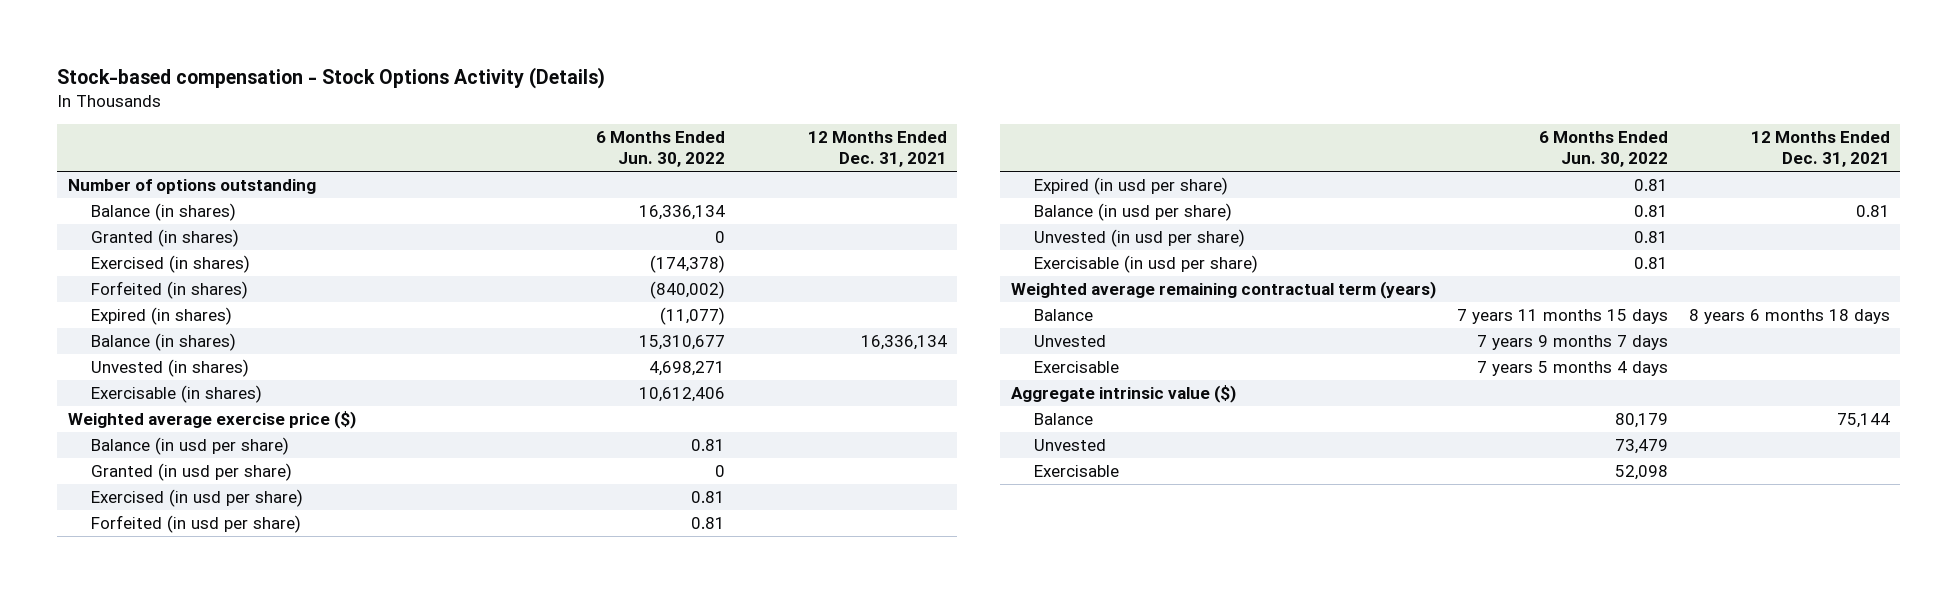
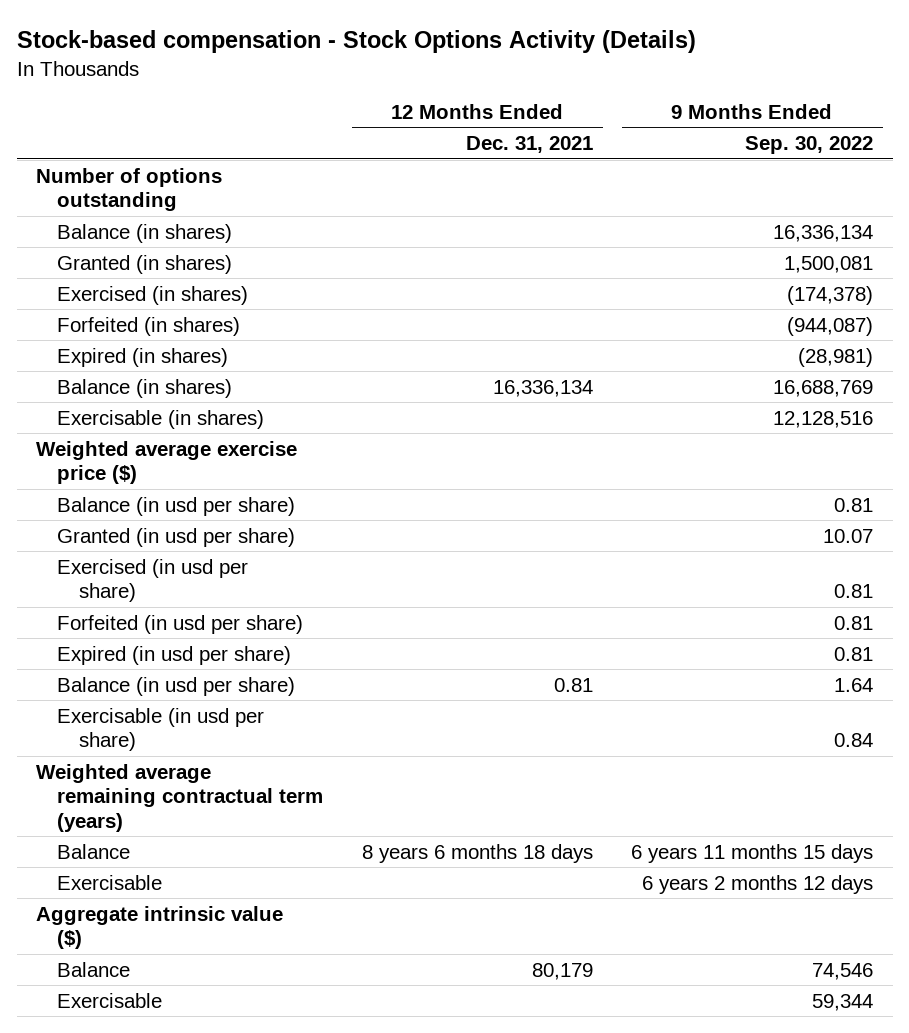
- | 6 Months Ended Jun. 30, 2022 | 12 Months Ended Dec. 31, 2021
+ | 12 Months Ended Dec. 31, 2021 | 9 Months Ended Sep. 30, 2022
- Unvested (in shares) | 4,698,271 |
- Unvested (in usd per share) | 0.81 |
- Unvested | 7 years 9 months 7 days |
- Balance | 80,179 | 75,144
- Unvested | 73,479 |
+ Balance | 80,179 | 74,546

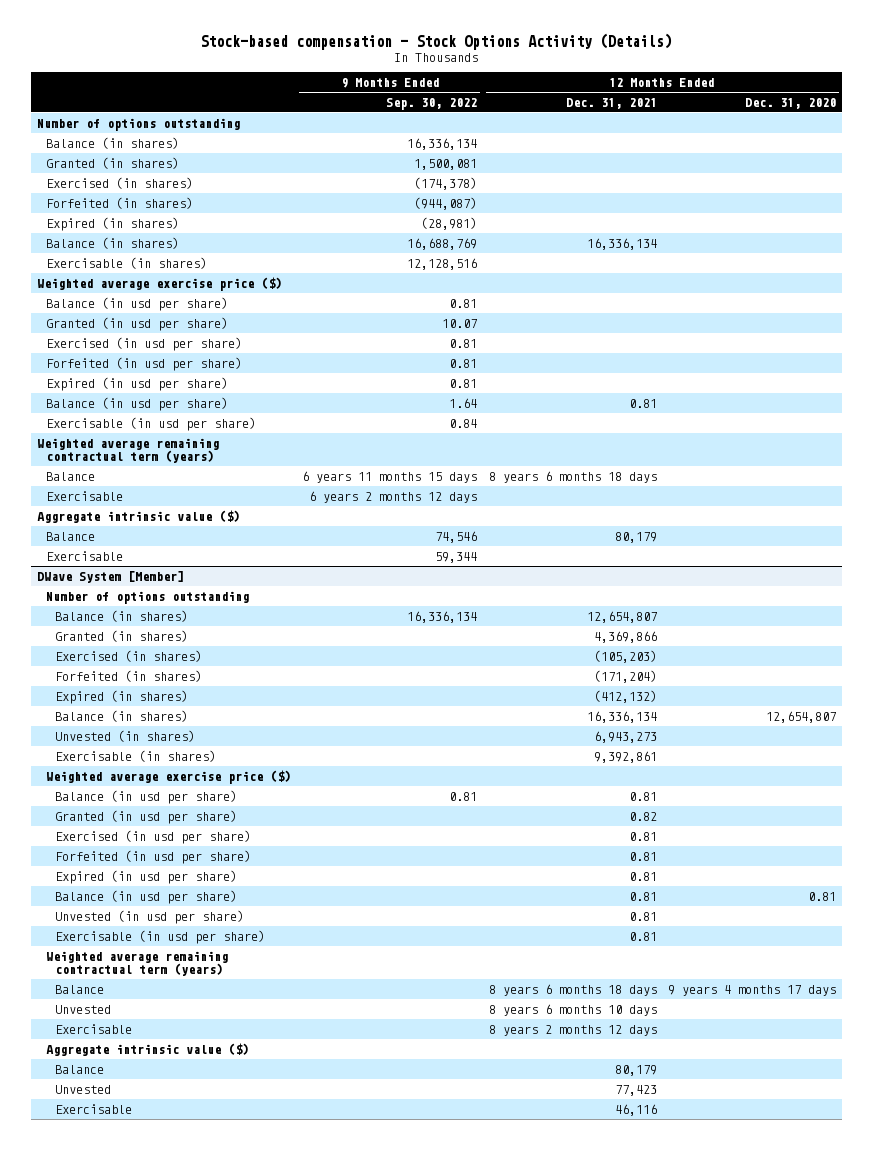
- | 12 Months Ended Dec. 31, 2021 | 9 Months Ended Sep. 30, 2022
+ | 9 Months Ended Sep. 30, 2022 | 12 Months Ended Dec. 31, 2021 | 12 Months Ended Dec. 31, 2020
+ DWave System [Member]
+ Number of options outstanding
+ Balance (in shares) | 16,336,134 | 12,654,807 |
+ Granted (in shares) | | 4,369,866 |
+ Exercised (in shares) | | (105,203) |
+ Forfeited (in shares) | | (171,204) |
+ Expired (in shares) | | (412,132) |
+ Balance (in shares) | | 16,336,134 | 12,654,807
+ Unvested (in shares) | | 6,943,273 |
+ Exercisable (in shares) | | 9,392,861 |
+ Weighted average exercise price ($)
+ Balance (in usd per share) | 0.81 | 0.81 |
+ Granted (in usd per share) | | 0.82 |
+ Exercised (in usd per share) | | 0.81 |
+ Forfeited (in usd per share) | | 0.81 |
+ Expired (in usd per share) | | 0.81 |
+ Balance (in usd per share) | | 0.81 | 0.81
+ Unvested (in usd per share) | | 0.81 |
+ Exercisable (in usd per share) | | 0.81 |
+ Weighted average remaining contractual term (years)
+ Balance | | 8 years 6 months 18 days | 9 years 4 months 17 days
+ Unvested | | 8 years 6 months 10 days |
+ Exercisable | | 8 years 2 months 12 days |
+ Aggregate intrinsic value ($)
+ Balance | | 80,179 |
+ Unvested | | 77,423 |
+ Exercisable | | 46,116 |

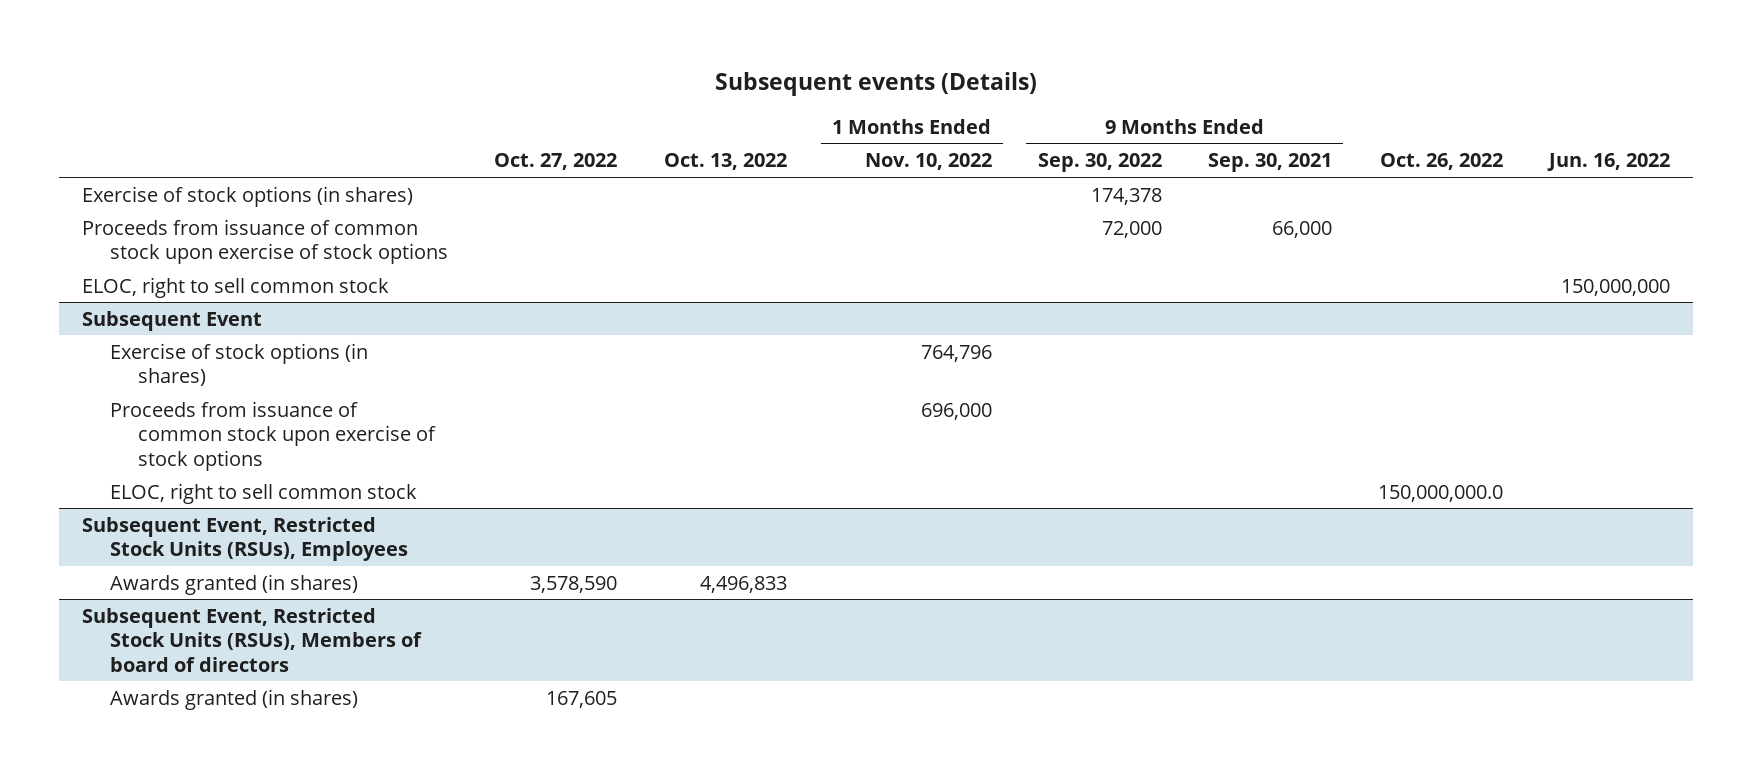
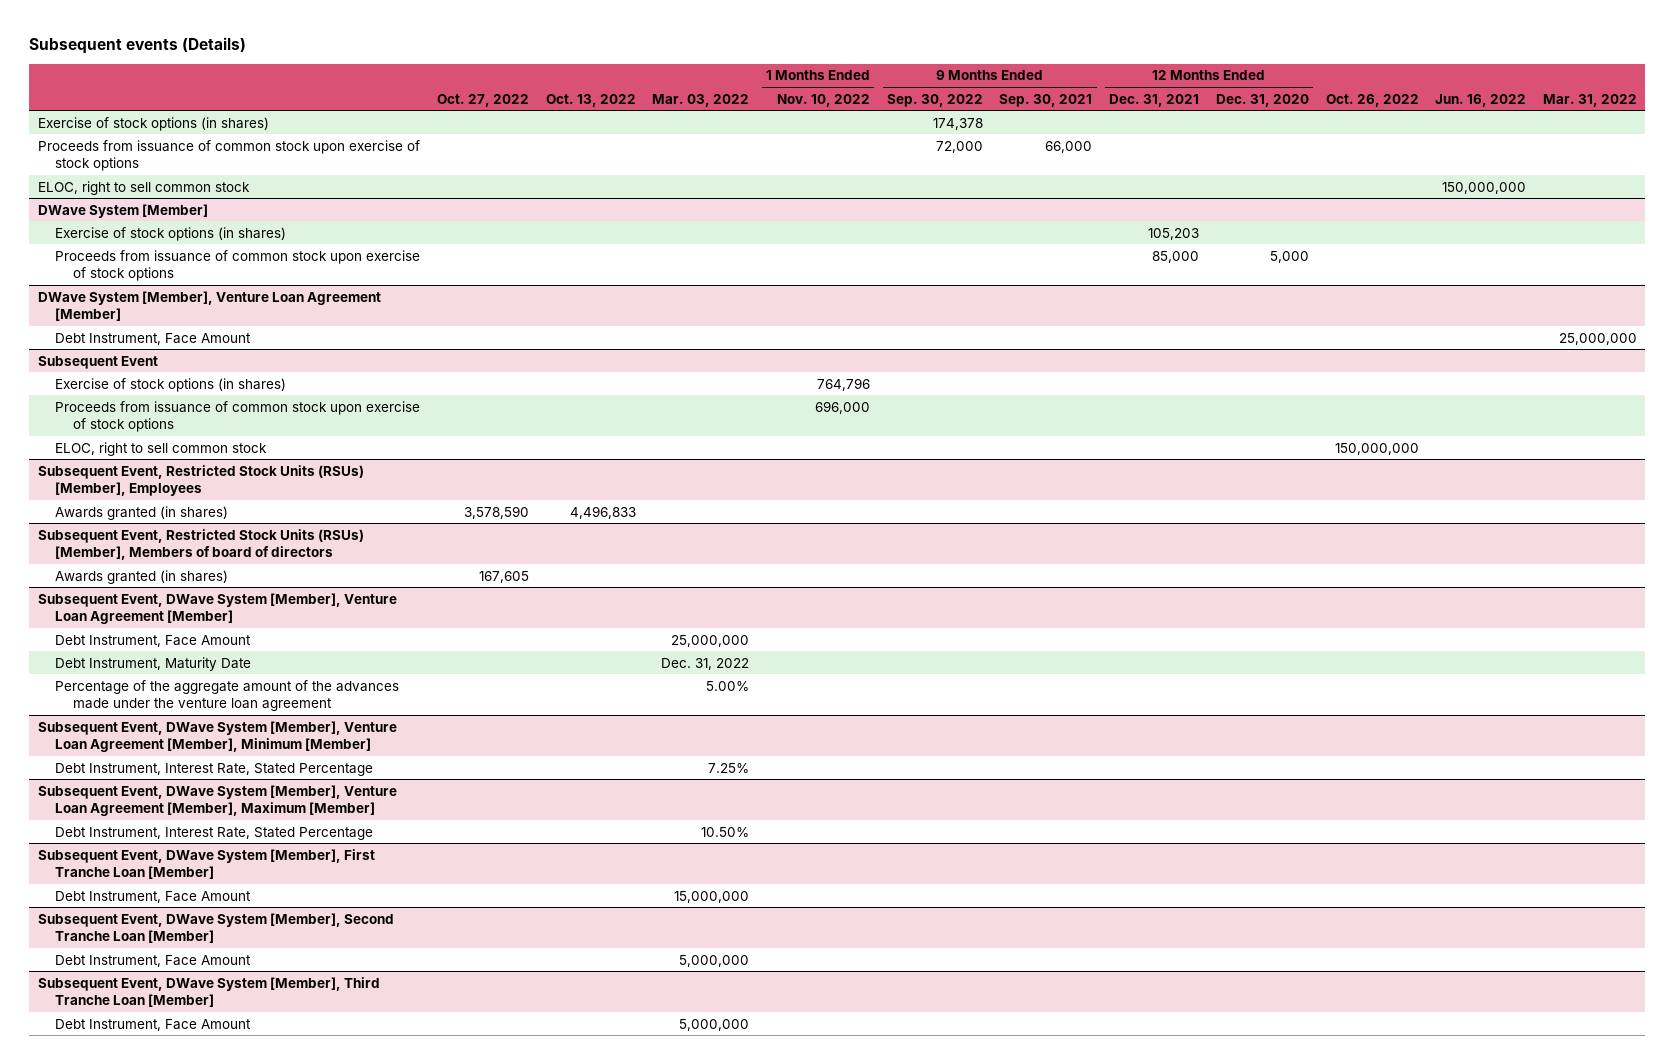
- | Oct. 27, 2022 | Oct. 13, 2022 | 1 Months Ended Nov. 10, 2022 | 9 Months Ended Sep. 30, 2022 | 9 Months Ended Sep. 30, 2021 | Oct. 26, 2022 | Jun. 16, 2022
+ | Oct. 27, 2022 | Oct. 13, 2022 | Mar. 03, 2022 | 1 Months Ended Nov. 10, 2022 | 9 Months Ended Sep. 30, 2022 | 9 Months Ended Sep. 30, 2021 | 12 Months Ended Dec. 31, 2021 | 12 Months Ended Dec. 31, 2020 | Oct. 26, 2022 | Jun. 16, 2022 | Mar. 31, 2022
+ DWave System [Member]
+ Exercise of stock options (in shares) | | | | | | | 105,203 | | | |
+ Proceeds from issuance of common stock upon exercise of stock options | | | | | | | 85,000 | 5,000 | | |
+ DWave System [Member], Venture Loan Agreement [Member]
+ Debt Instrument, Face Amount | | | | | | | | | | | 25,000,000
@ Subsequent Event
- ELOC, right to sell common stock | | | | | | 150,000,000.0 |
- Subsequent Event, Restricted Stock Units (RSUs), Employees
@ Subsequent Event
+ ELOC, right to sell common stock | | | | | | | | | 150,000,000 | |
+ Subsequent Event, Restricted Stock Units (RSUs) [Member], Employees
- Subsequent Event, Restricted Stock Units (RSUs), Members of board of directors
+ Subsequent Event, Restricted Stock Units (RSUs) [Member], Members of board of directors
+ Subsequent Event, DWave System [Member], Venture Loan Agreement [Member]
+ Debt Instrument, Face Amount | | | 25,000,000 | | | | | | | |
+ Debt Instrument, Maturity Date | | | Dec. 31, 2022 | | | | | | | |
+ Percentage of the aggregate amount of the advances made under the venture loan agreement | | | 5.00% | | | | | | | |
+ Subsequent Event, DWave System [Member], Venture Loan Agreement [Member], Minimum [Member]
+ Debt Instrument, Interest Rate, Stated Percentage | | | 7.25% | | | | | | | |
+ Subsequent Event, DWave System [Member], Venture Loan Agreement [Member], Maximum [Member]
+ Debt Instrument, Interest Rate, Stated Percentage | | | 10.50% | | | | | | | |
+ Subsequent Event, DWave System [Member], First Tranche Loan [Member]
+ Debt Instrument, Face Amount | | | 15,000,000 | | | | | | | |
+ Subsequent Event, DWave System [Member], Second Tranche Loan [Member]
+ Debt Instrument, Face Amount | | | 5,000,000 | | | | | | | |
+ Subsequent Event, DWave System [Member], Third Tranche Loan [Member]
+ Debt Instrument, Face Amount | | | 5,000,000 | | | | | | | |

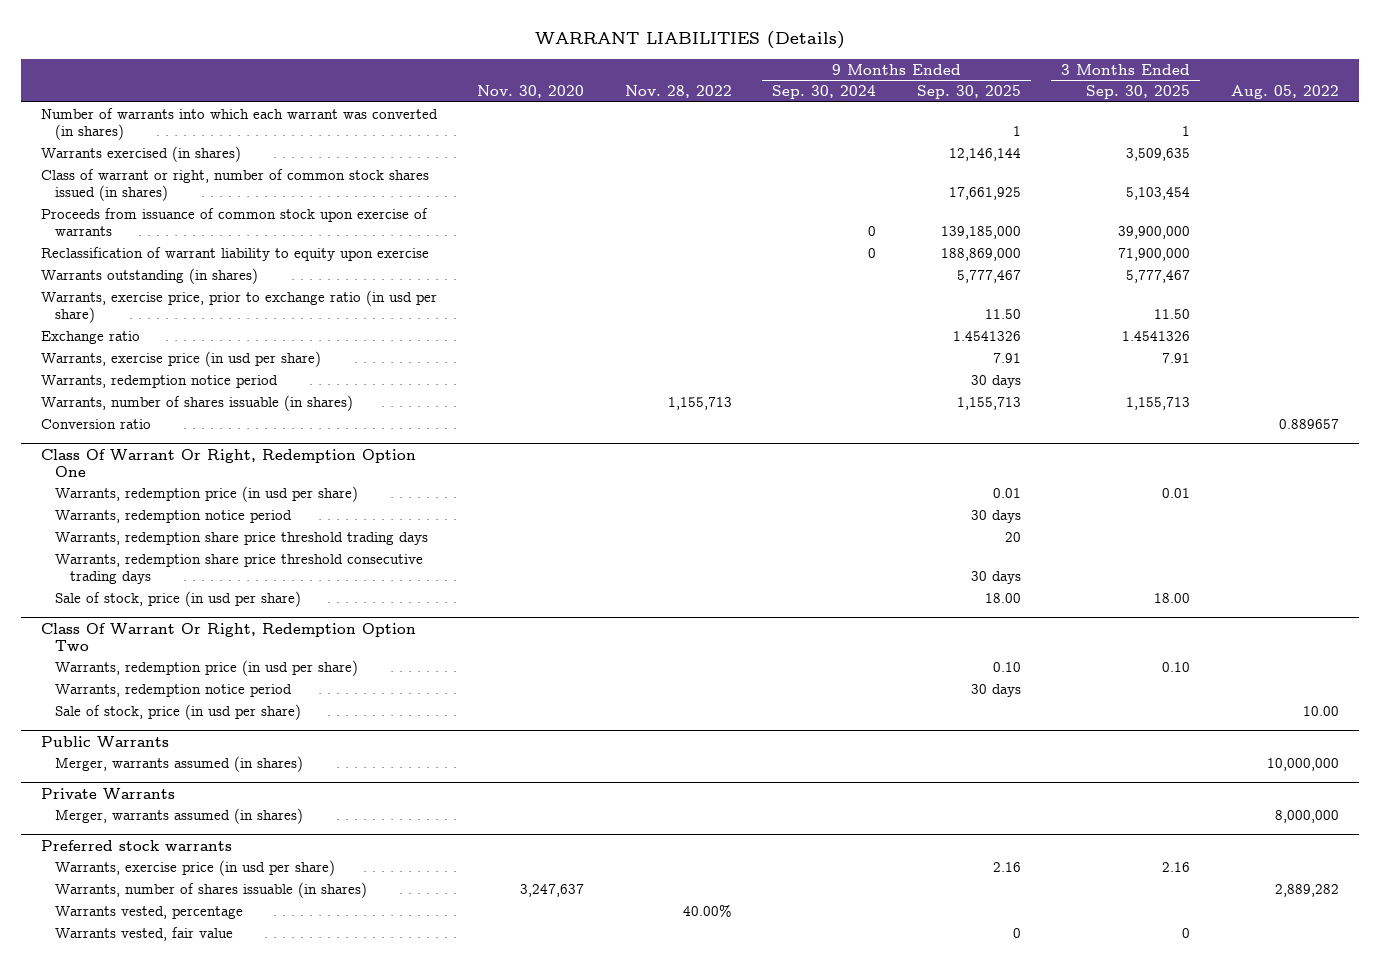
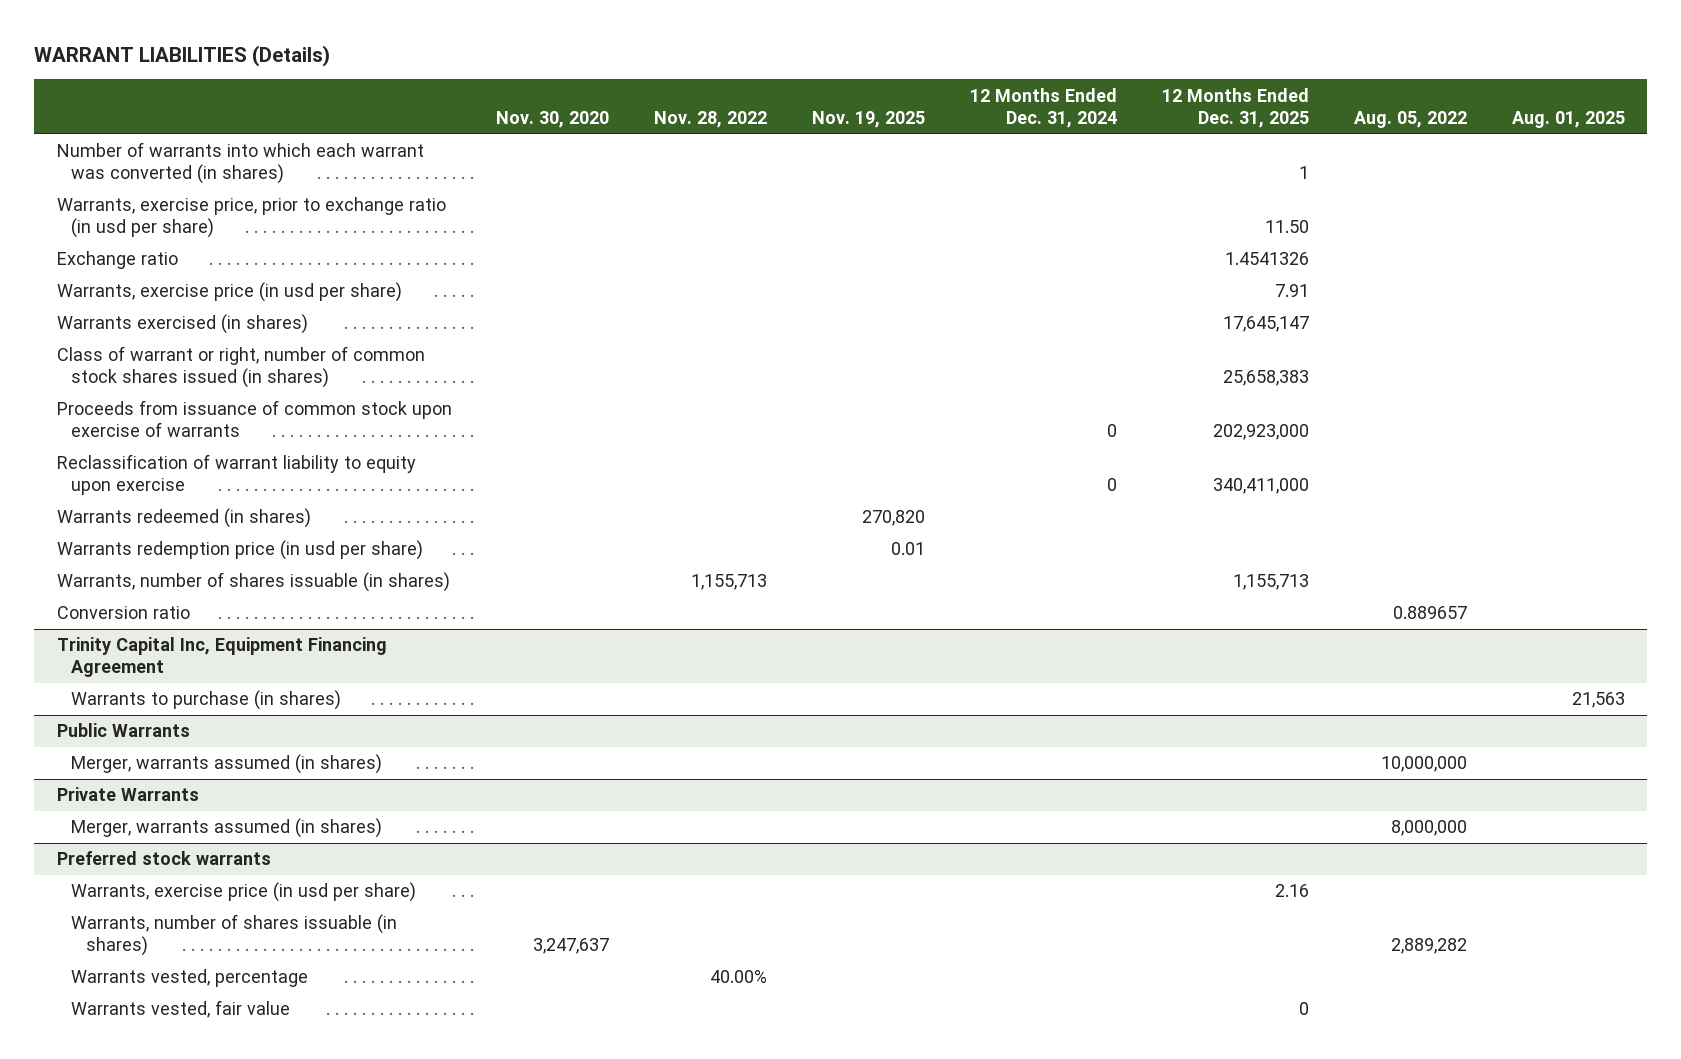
- | Nov. 30, 2020 | Nov. 28, 2022 | 9 Months Ended Sep. 30, 2024 | 9 Months Ended Sep. 30, 2025 | 3 Months Ended Sep. 30, 2025 | Aug. 05, 2022
+ | Nov. 30, 2020 | Nov. 28, 2022 | Nov. 19, 2025 | 12 Months Ended Dec. 31, 2024 | 12 Months Ended Dec. 31, 2025 | Aug. 05, 2022 | Aug. 01, 2025
moved up: Warrants, exercise price, prior to exchange ratio (in usd per share) | | | | | 11.50 | |
moved up: Exchange ratio | | | | | 1.4541326 | |
moved up: Warrants, exercise price (in usd per share) | | | | | 7.91 | |
- Warrants outstanding (in shares) | | | | 5,777,467 | 5,777,467 |
- Warrants, redemption notice period | | | | 30 days | |
+ Warrants redeemed (in shares) | | | 270,820 | | | |
+ Warrants redemption price (in usd per share) | | | 0.01 | | | |
- Class Of Warrant Or Right, Redemption Option One
- Warrants, redemption price (in usd per share) | | | | 0.01 | 0.01 |
- Warrants, redemption notice period | | | | 30 days | |
- Warrants, redemption share price threshold trading days | | | | 20 | |
- Warrants, redemption share price threshold consecutive trading days | | | | 30 days | |
- Sale of stock, price (in usd per share) | | | | 18.00 | 18.00 |
- Class Of Warrant Or Right, Redemption Option Two
- Warrants, redemption price (in usd per share) | | | | 0.10 | 0.10 |
- Warrants, redemption notice period | | | | 30 days | |
- Sale of stock, price (in usd per share) | | | | | | 10.00
+ Trinity Capital Inc, Equipment Financing Agreement
+ Warrants to purchase (in shares) | | | | | | | 21,563

